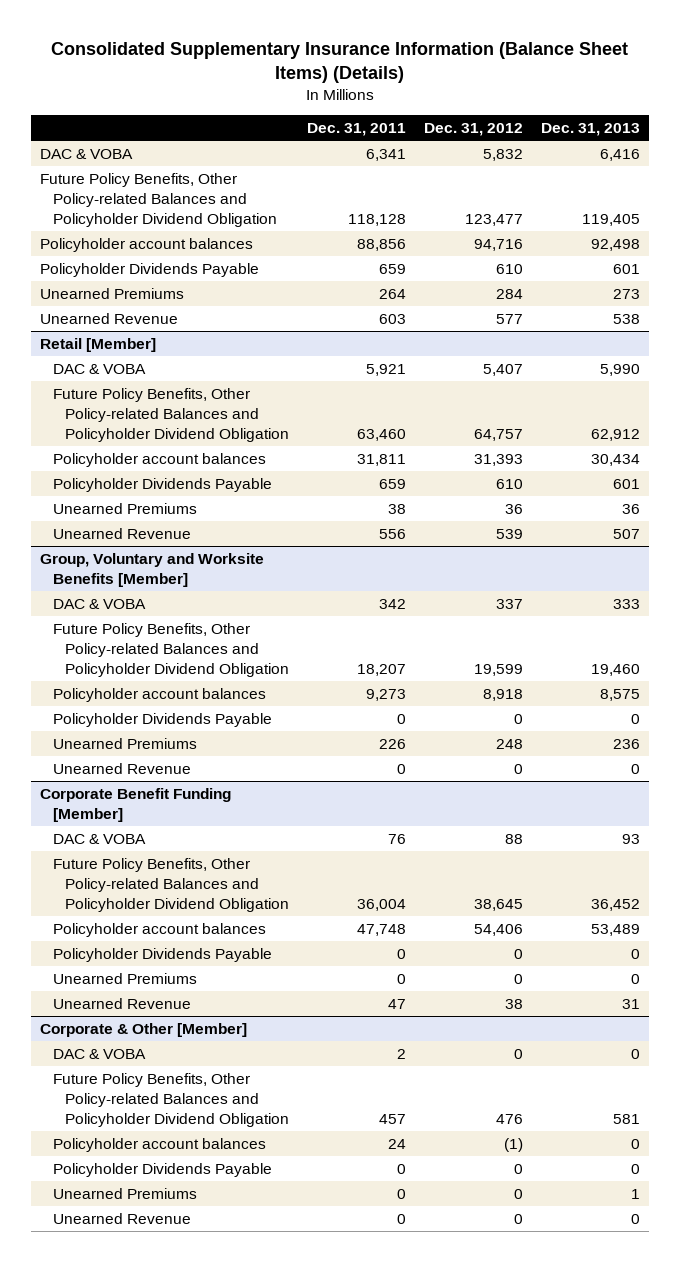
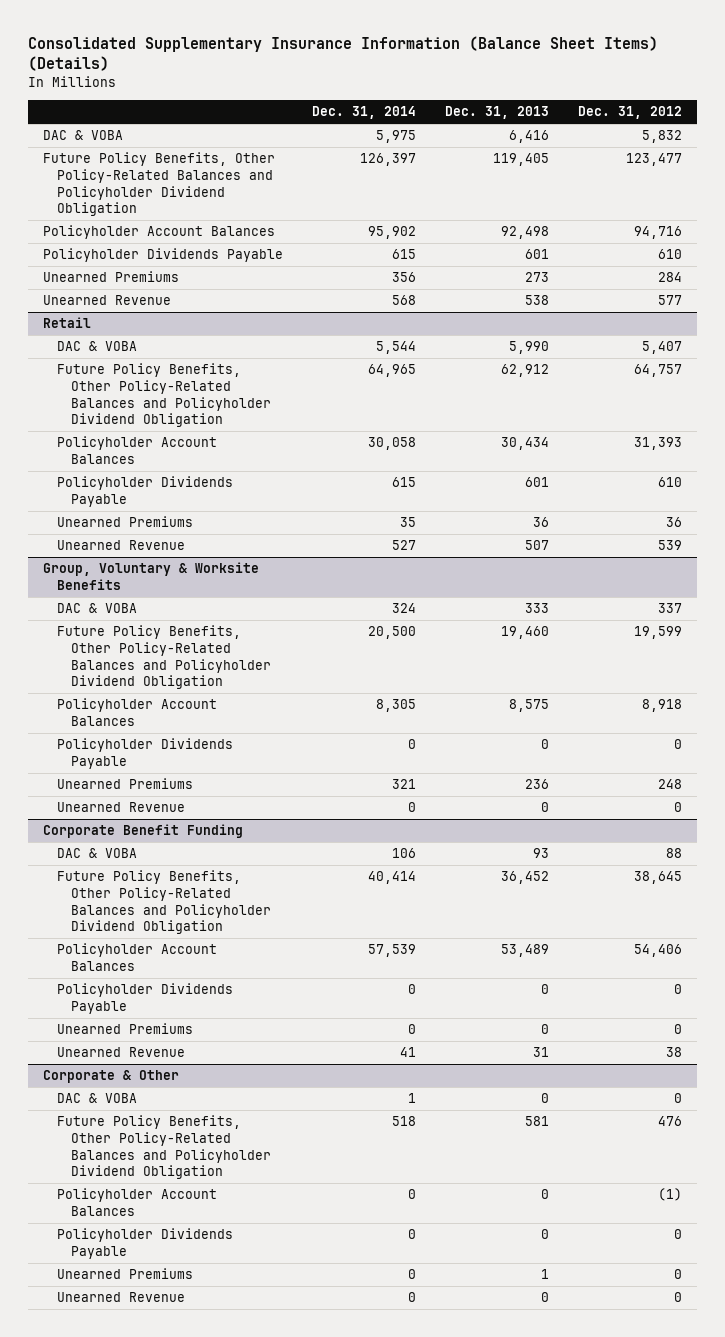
- | Dec. 31, 2011 | Dec. 31, 2012 | Dec. 31, 2013
+ | Dec. 31, 2014 | Dec. 31, 2013 | Dec. 31, 2012
- Future Policy Benefits, Other Policy-related Balances and Policyholder Dividend Obligation | 118,128 | 123,477 | 119,405
- Policyholder account balances | 88,856 | 94,716 | 92,498
+ Future Policy Benefits, Other Policy-Related Balances and Policyholder Dividend Obligation | 126,397 | 119,405 | 123,477
+ Policyholder Account Balances | 95,902 | 92,498 | 94,716
- Retail [Member]
+ Retail
- Future Policy Benefits, Other Policy-related Balances and Policyholder Dividend Obligation | 63,460 | 64,757 | 62,912
- Policyholder account balances | 31,811 | 31,393 | 30,434
+ Future Policy Benefits, Other Policy-Related Balances and Policyholder Dividend Obligation | 64,965 | 62,912 | 64,757
+ Policyholder Account Balances | 30,058 | 30,434 | 31,393
- Group, Voluntary and Worksite Benefits [Member]
+ Group, Voluntary & Worksite Benefits
- Future Policy Benefits, Other Policy-related Balances and Policyholder Dividend Obligation | 18,207 | 19,599 | 19,460
- Policyholder account balances | 9,273 | 8,918 | 8,575
+ Future Policy Benefits, Other Policy-Related Balances and Policyholder Dividend Obligation | 20,500 | 19,460 | 19,599
+ Policyholder Account Balances | 8,305 | 8,575 | 8,918
- Corporate Benefit Funding [Member]
+ Corporate Benefit Funding
- Future Policy Benefits, Other Policy-related Balances and Policyholder Dividend Obligation | 36,004 | 38,645 | 36,452
- Policyholder account balances | 47,748 | 54,406 | 53,489
+ Future Policy Benefits, Other Policy-Related Balances and Policyholder Dividend Obligation | 40,414 | 36,452 | 38,645
+ Policyholder Account Balances | 57,539 | 53,489 | 54,406
- Corporate & Other [Member]
+ Corporate & Other
- Future Policy Benefits, Other Policy-related Balances and Policyholder Dividend Obligation | 457 | 476 | 581
- Policyholder account balances | 24 | (1) | 0
+ Future Policy Benefits, Other Policy-Related Balances and Policyholder Dividend Obligation | 518 | 581 | 476
+ Policyholder Account Balances | 0 | 0 | (1)

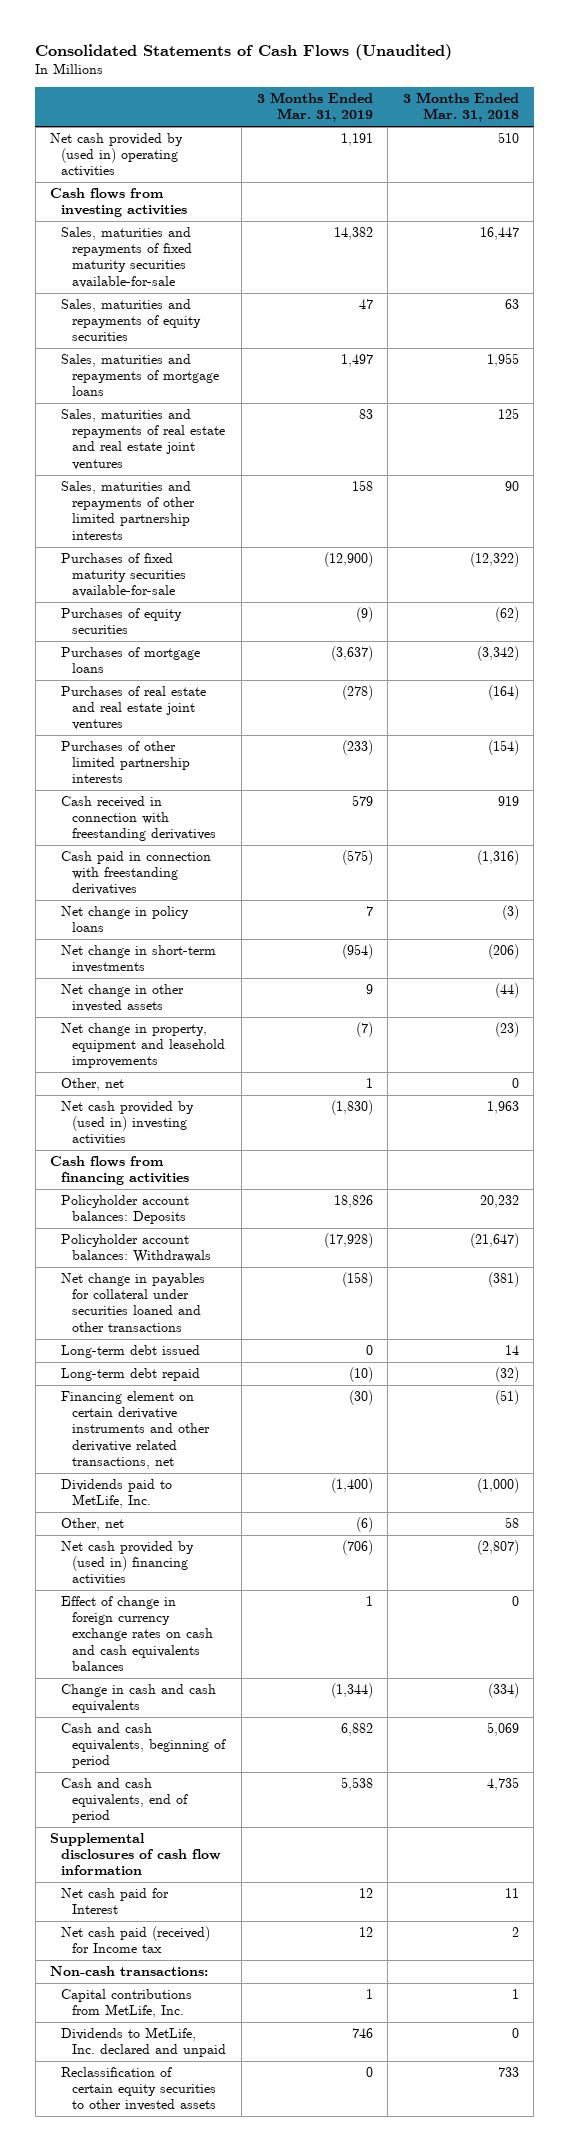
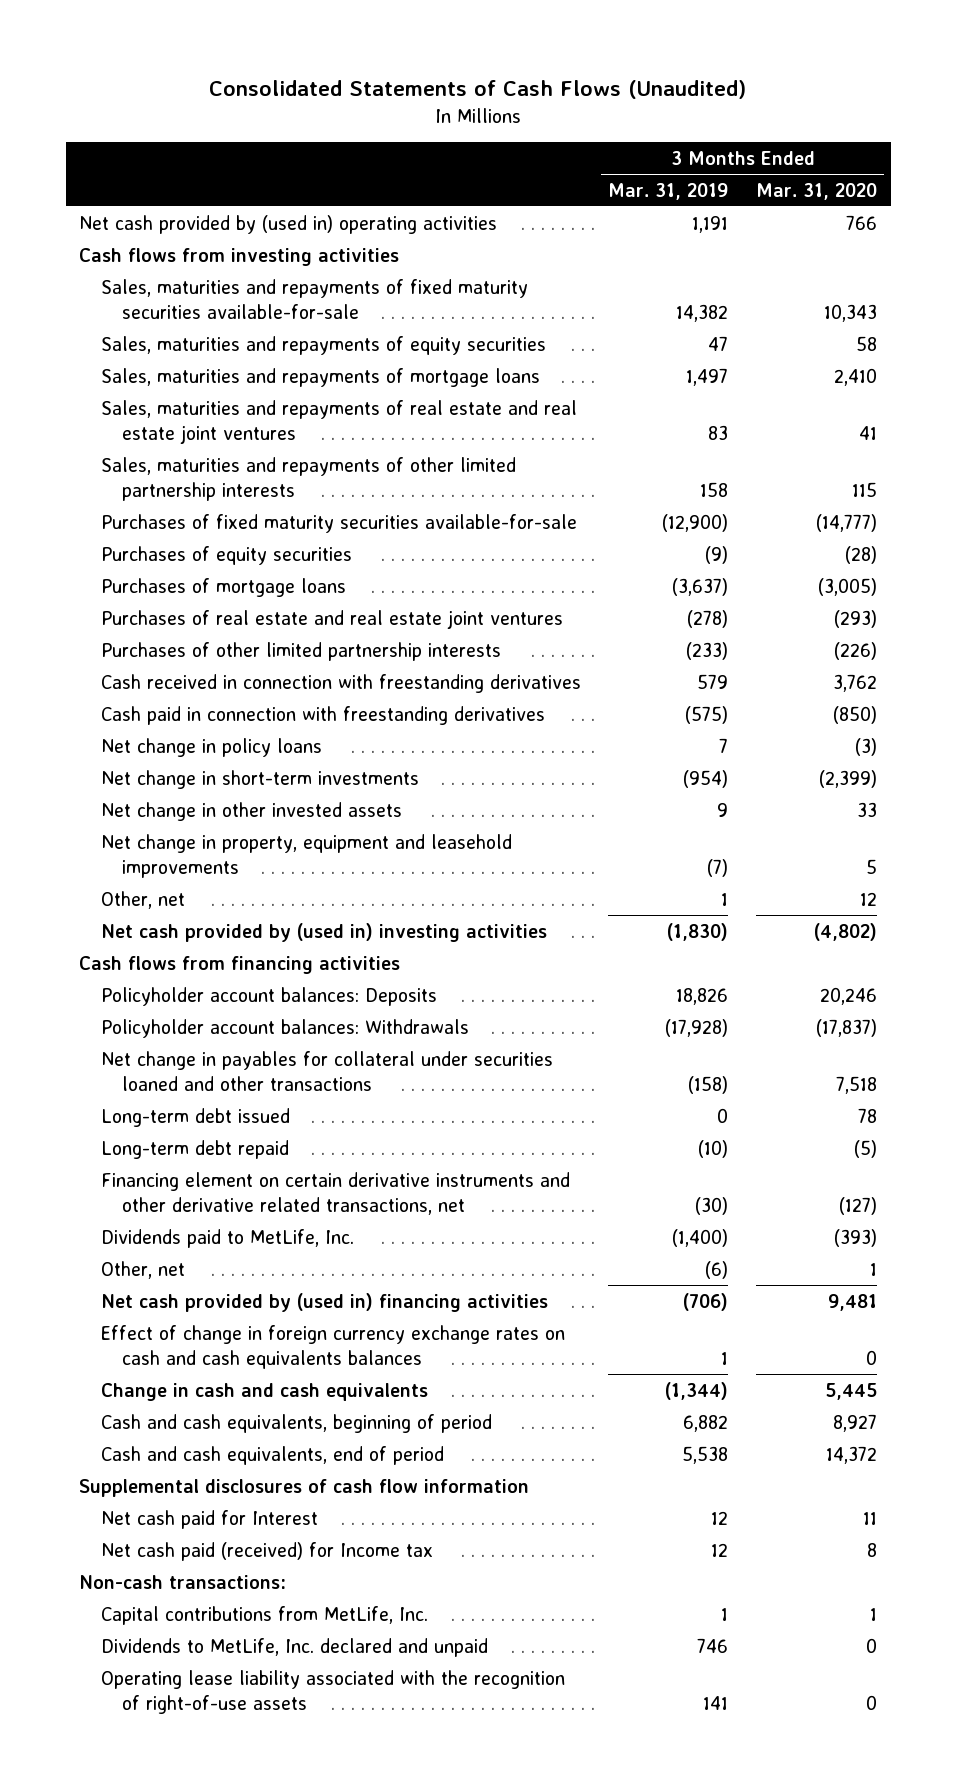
- | 3 Months Ended Mar. 31, 2019 | 3 Months Ended Mar. 31, 2018
+ | 3 Months Ended Mar. 31, 2019 | 3 Months Ended Mar. 31, 2020
- Reclassification of certain equity securities to other invested assets | 0 | 733
+ Operating lease liability associated with the recognition of right-of-use assets | 141 | 0

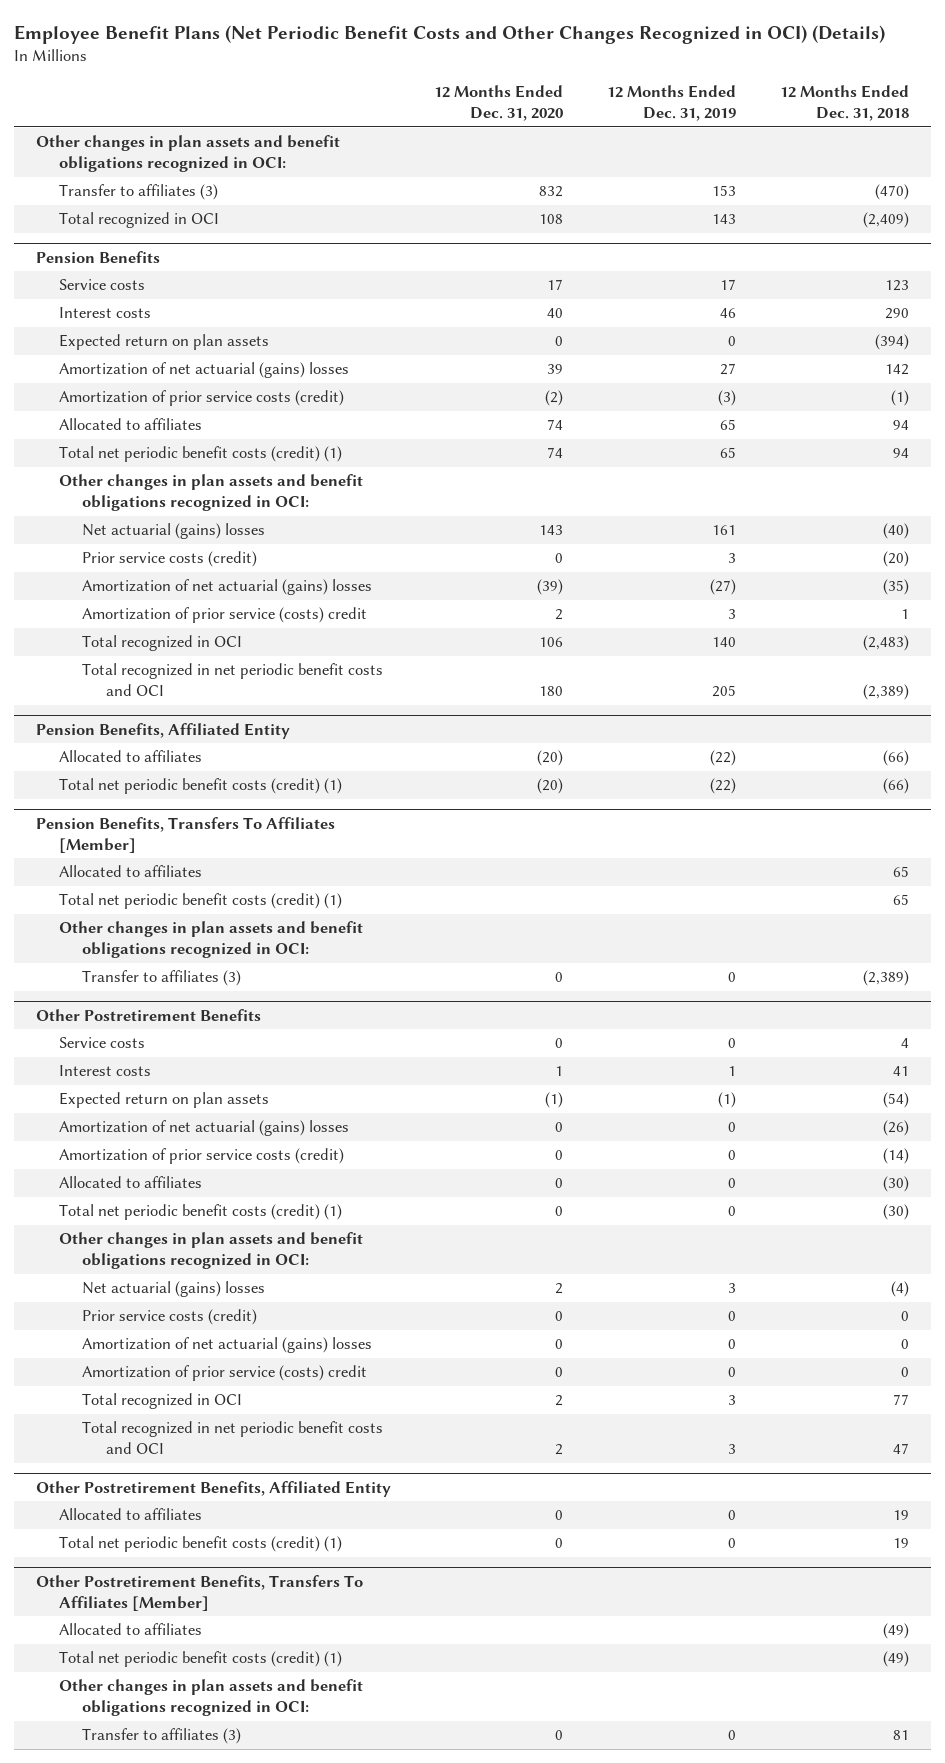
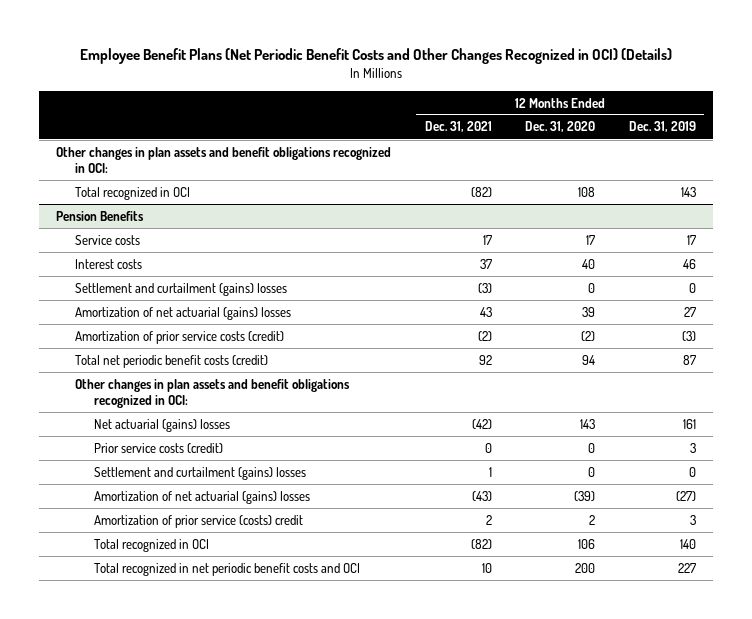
- | 12 Months Ended Dec. 31, 2020 | 12 Months Ended Dec. 31, 2019 | 12 Months Ended Dec. 31, 2018
+ | 12 Months Ended Dec. 31, 2021 | 12 Months Ended Dec. 31, 2020 | 12 Months Ended Dec. 31, 2019
- Transfer to affiliates (3) | 832 | 153 | (470)
@ Pension Benefits
- Expected return on plan assets | 0 | 0 | (394)
+ Settlement and curtailment (gains) losses | (3) | 0 | 0
- Allocated to affiliates | 74 | 65 | 94
- Total net periodic benefit costs (credit) (1) | 74 | 65 | 94
+ Total net periodic benefit costs (credit) | 92 | 94 | 87
+ Settlement and curtailment (gains) losses | 1 | 0 | 0
- Total recognized in net periodic benefit costs and OCI | 180 | 205 | (2,389)
- Pension Benefits, Affiliated Entity
- Allocated to affiliates | (20) | (22) | (66)
- Total net periodic benefit costs (credit) (1) | (20) | (22) | (66)
- Pension Benefits, Transfers To Affiliates [Member]
- Allocated to affiliates | | | 65
- Total net periodic benefit costs (credit) (1) | | | 65
- Other changes in plan assets and benefit obligations recognized in OCI:
- Transfer to affiliates (3) | 0 | 0 | (2,389)
- Other Postretirement Benefits
- Service costs | 0 | 0 | 4
- Interest costs | 1 | 1 | 41
- Expected return on plan assets | (1) | (1) | (54)
- Amortization of net actuarial (gains) losses | 0 | 0 | (26)
- Amortization of prior service costs (credit) | 0 | 0 | (14)
- Allocated to affiliates | 0 | 0 | (30)
- Total net periodic benefit costs (credit) (1) | 0 | 0 | (30)
- Other changes in plan assets and benefit obligations recognized in OCI:
- Net actuarial (gains) losses | 2 | 3 | (4)
- Prior service costs (credit) | 0 | 0 | 0
- Amortization of net actuarial (gains) losses | 0 | 0 | 0
- Amortization of prior service (costs) credit | 0 | 0 | 0
- Total recognized in OCI | 2 | 3 | 77
- Total recognized in net periodic benefit costs and OCI | 2 | 3 | 47
- Other Postretirement Benefits, Affiliated Entity
- Allocated to affiliates | 0 | 0 | 19
- Total net periodic benefit costs (credit) (1) | 0 | 0 | 19
- Other Postretirement Benefits, Transfers To Affiliates [Member]
- Allocated to affiliates | | | (49)
- Total net periodic benefit costs (credit) (1) | | | (49)
- Other changes in plan assets and benefit obligations recognized in OCI:
- Transfer to affiliates (3) | 0 | 0 | 81
@ Pension Benefits
+ Total recognized in net periodic benefit costs and OCI | 10 | 200 | 227

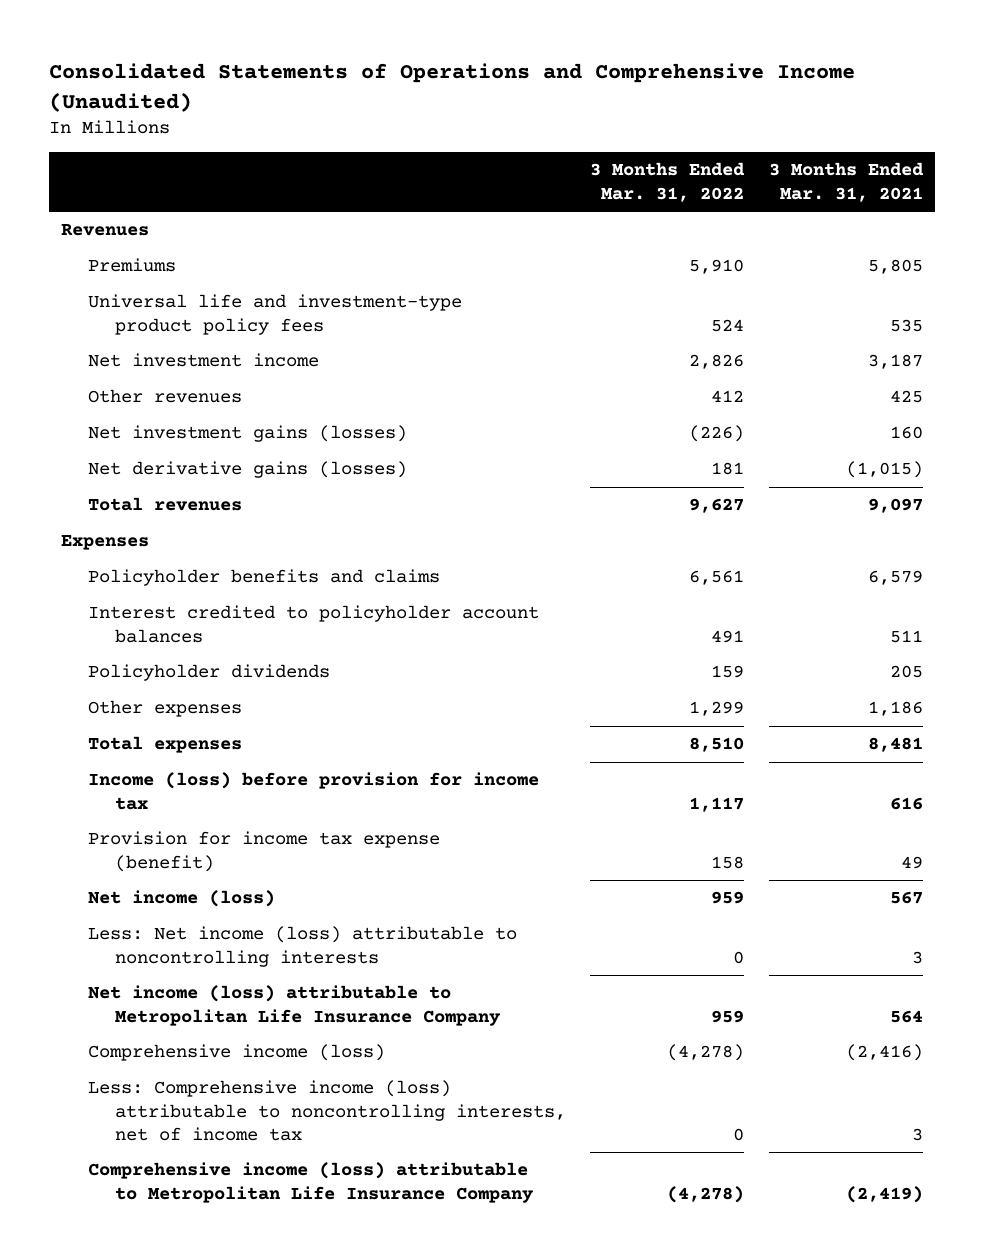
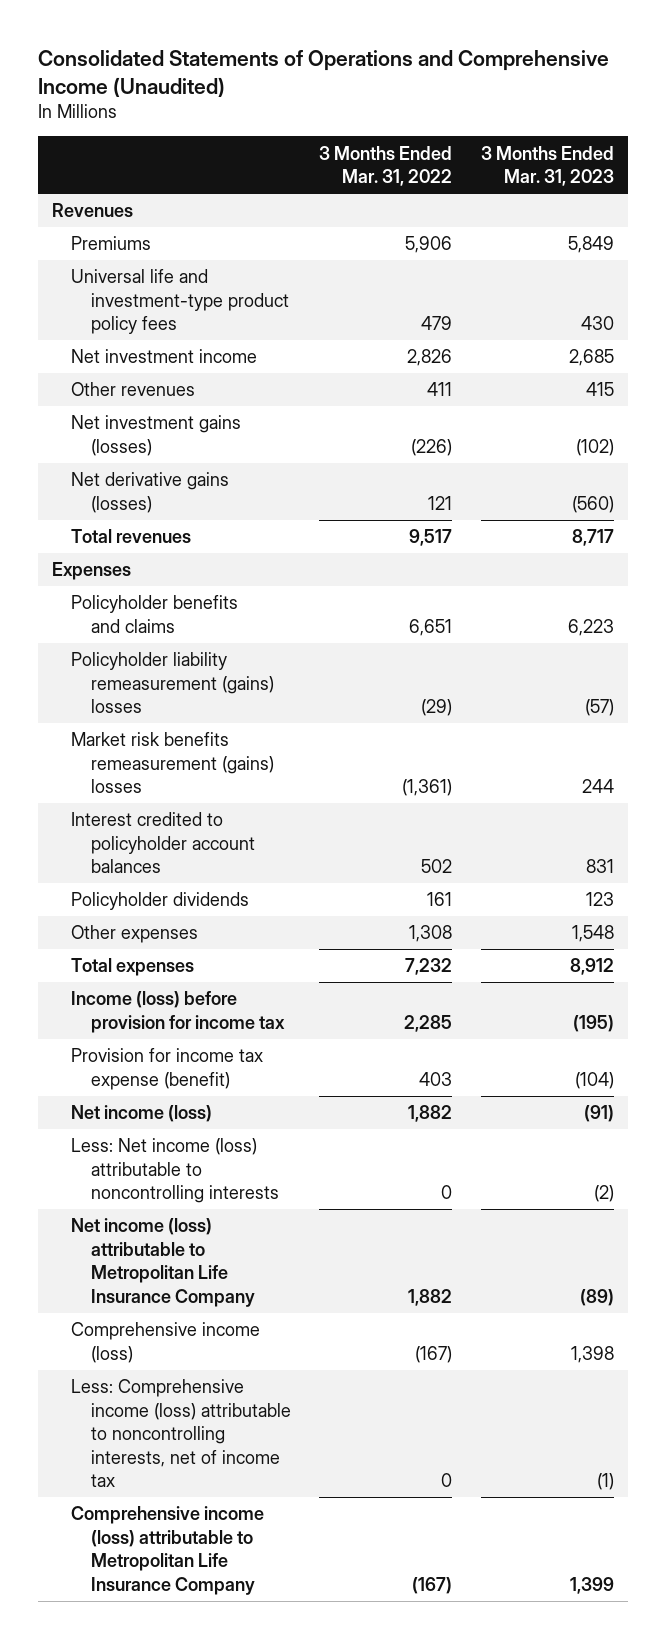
- | 3 Months Ended Mar. 31, 2022 | 3 Months Ended Mar. 31, 2021
+ | 3 Months Ended Mar. 31, 2022 | 3 Months Ended Mar. 31, 2023
- Premiums | 5,910 | 5,805
- Universal life and investment-type product policy fees | 524 | 535
+ Premiums | 5,906 | 5,849
+ Universal life and investment-type product policy fees | 479 | 430
- Other revenues | 412 | 425
+ Other revenues | 411 | 415
- Net derivative gains (losses) | 181 | (1,015)
- Total revenues | 9,627 | 9,097
+ Net derivative gains (losses) | 121 | (560)
+ Total revenues | 9,517 | 8,717
- Policyholder benefits and claims | 6,561 | 6,579
- Interest credited to policyholder account balances | 491 | 511
- Policyholder dividends | 159 | 205
- Other expenses | 1,299 | 1,186
- Total expenses | 8,510 | 8,481
- Income (loss) before provision for income tax | 1,117 | 616
- Provision for income tax expense (benefit) | 158 | 49
- Net income (loss) | 959 | 567
+ Policyholder benefits and claims | 6,651 | 6,223
+ Policyholder liability remeasurement (gains) losses | (29) | (57)
+ Market risk benefits remeasurement (gains) losses | (1,361) | 244
+ Interest credited to policyholder account balances | 502 | 831
+ Policyholder dividends | 161 | 123
+ Other expenses | 1,308 | 1,548
+ Total expenses | 7,232 | 8,912
+ Income (loss) before provision for income tax | 2,285 | (195)
+ Provision for income tax expense (benefit) | 403 | (104)
+ Net income (loss) | 1,882 | (91)
- Net income (loss) attributable to Metropolitan Life Insurance Company | 959 | 564
- Comprehensive income (loss) | (4,278) | (2,416)
+ Net income (loss) attributable to Metropolitan Life Insurance Company | 1,882 | (89)
+ Comprehensive income (loss) | (167) | 1,398
- Comprehensive income (loss) attributable to Metropolitan Life Insurance Company | (4,278) | (2,419)
+ Comprehensive income (loss) attributable to Metropolitan Life Insurance Company | (167) | 1,399

